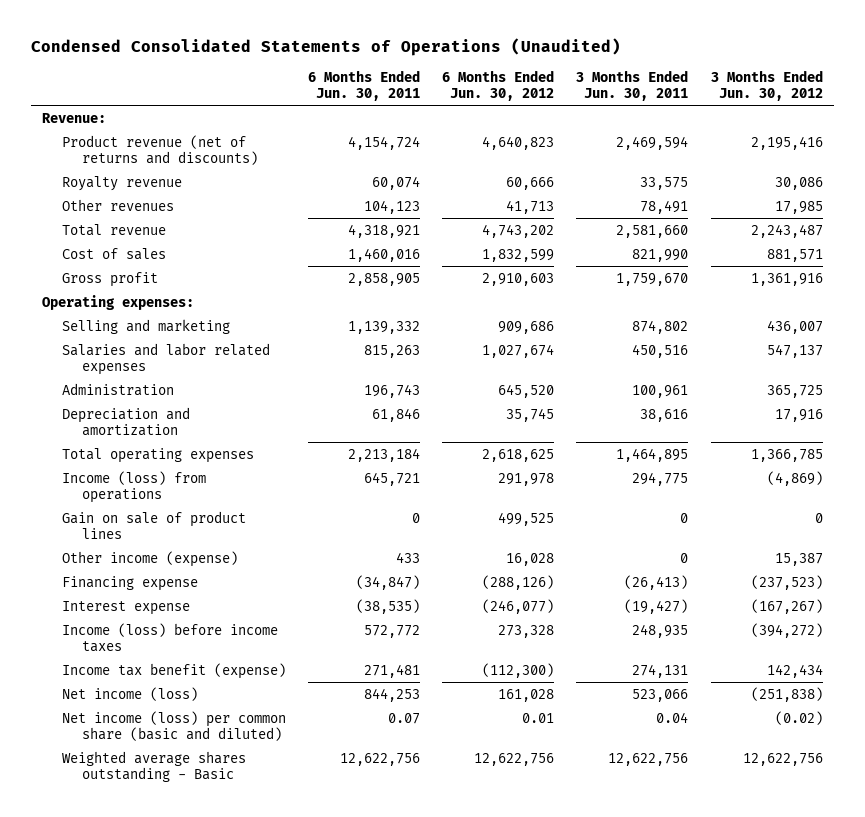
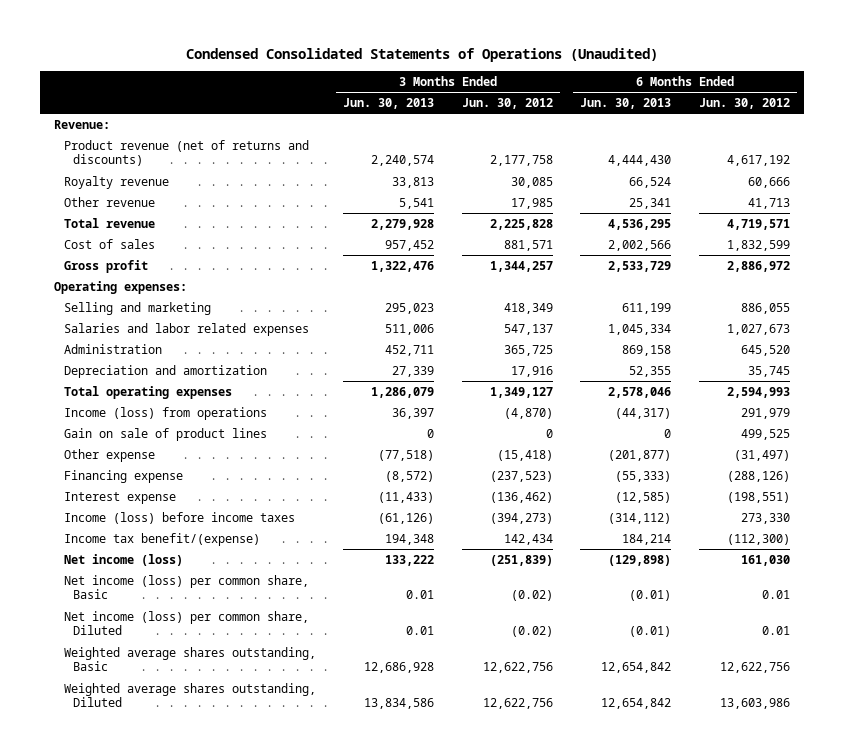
- | 6 Months Ended Jun. 30, 2011 | 6 Months Ended Jun. 30, 2012 | 3 Months Ended Jun. 30, 2011 | 3 Months Ended Jun. 30, 2012
+ | 3 Months Ended Jun. 30, 2013 | 3 Months Ended Jun. 30, 2012 | 6 Months Ended Jun. 30, 2013 | 6 Months Ended Jun. 30, 2012
- Product revenue (net of returns and discounts) | 4,154,724 | 4,640,823 | 2,469,594 | 2,195,416
- Royalty revenue | 60,074 | 60,666 | 33,575 | 30,086
- Other revenues | 104,123 | 41,713 | 78,491 | 17,985
- Total revenue | 4,318,921 | 4,743,202 | 2,581,660 | 2,243,487
+ Product revenue (net of returns and discounts) | 2,240,574 | 2,177,758 | 4,444,430 | 4,617,192
+ Royalty revenue | 33,813 | 30,085 | 66,524 | 60,666
+ Other revenue | 5,541 | 17,985 | 25,341 | 41,713
+ Total revenue | 2,279,928 | 2,225,828 | 4,536,295 | 4,719,571
- Gross profit | 2,858,905 | 2,910,603 | 1,759,670 | 1,361,916
+ Gross profit | 1,322,476 | 1,344,257 | 2,533,729 | 2,886,972
- Selling and marketing | 1,139,332 | 909,686 | 874,802 | 436,007
- Salaries and labor related expenses | 815,263 | 1,027,674 | 450,516 | 547,137
+ Selling and marketing | 295,023 | 418,349 | 611,199 | 886,055
+ Salaries and labor related expenses | 511,006 | 547,137 | 1,045,334 | 1,027,673
- Total operating expenses | 2,213,184 | 2,618,625 | 1,464,895 | 1,366,785
- Income (loss) from operations | 645,721 | 291,978 | 294,775 | (4,869)
+ Total operating expenses | 1,286,079 | 1,349,127 | 2,578,046 | 2,594,993
+ Income (loss) from operations | 36,397 | (4,870) | (44,317) | 291,979
- Other income (expense) | 433 | 16,028 | 0 | 15,387
+ Other expense | (77,518) | (15,418) | (201,877) | (31,497)
- Interest expense | (38,535) | (246,077) | (19,427) | (167,267)
- Income (loss) before income taxes | 572,772 | 273,328 | 248,935 | (394,272)
- Income tax benefit (expense) | 271,481 | (112,300) | 274,131 | 142,434
- Net income (loss) | 844,253 | 161,028 | 523,066 | (251,838)
- Net income (loss) per common share (basic and diluted) | 0.07 | 0.01 | 0.04 | (0.02)
- Weighted average shares outstanding - Basic | 12,622,756 | 12,622,756 | 12,622,756 | 12,622,756
+ Interest expense | (11,433) | (136,462) | (12,585) | (198,551)
+ Income (loss) before income taxes | (61,126) | (394,273) | (314,112) | 273,330
+ Income tax benefit/(expense) | 194,348 | 142,434 | 184,214 | (112,300)
+ Net income (loss) | 133,222 | (251,839) | (129,898) | 161,030
+ Net income (loss) per common share, Basic | 0.01 | (0.02) | (0.01) | 0.01
+ Net income (loss) per common share, Diluted | 0.01 | (0.02) | (0.01) | 0.01
+ Weighted average shares outstanding, Basic | 12,686,928 | 12,622,756 | 12,654,842 | 12,622,756
+ Weighted average shares outstanding, Diluted | 13,834,586 | 12,622,756 | 12,654,842 | 13,603,986

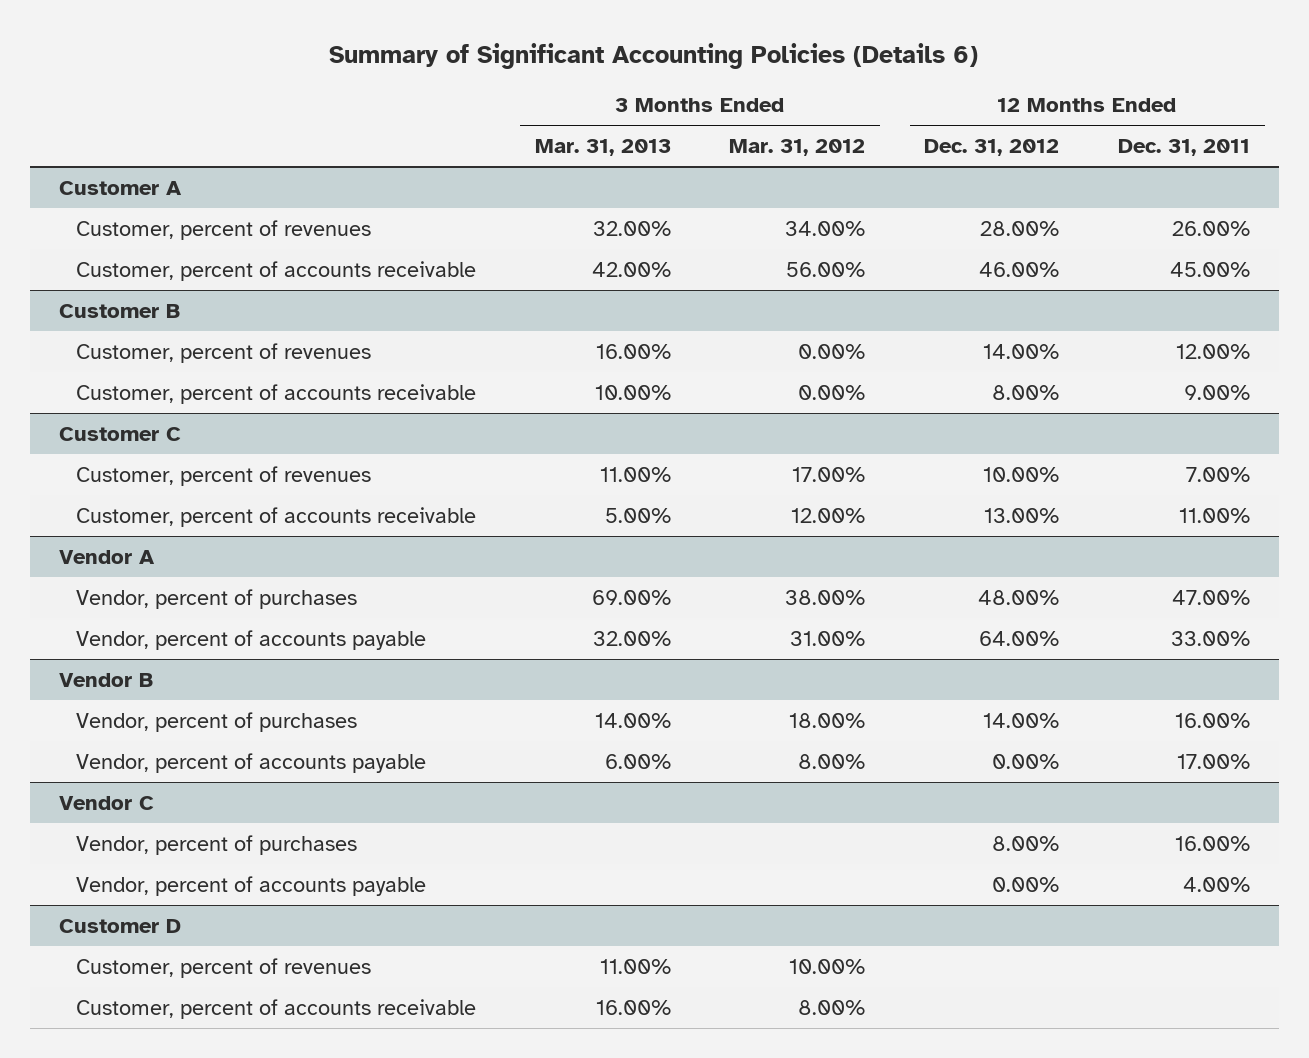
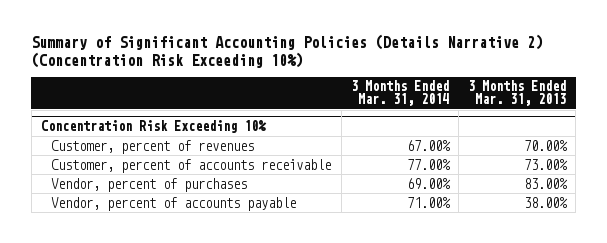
- Summary of Significant Accounting Policies (Details 6)
+ Summary of Significant Accounting Policies (Details Narrative 2) (Concentration Risk Exceeding 10%)
- | 3 Months Ended Mar. 31, 2013 | 3 Months Ended Mar. 31, 2012 | 12 Months Ended Dec. 31, 2012 | 12 Months Ended Dec. 31, 2011
+ | 3 Months Ended Mar. 31, 2014 | 3 Months Ended Mar. 31, 2013
- Customer A
- Customer, percent of revenues | 32.00% | 34.00% | 28.00% | 26.00%
- Customer, percent of accounts receivable | 42.00% | 56.00% | 46.00% | 45.00%
- Customer B
- Customer, percent of revenues | 16.00% | 0.00% | 14.00% | 12.00%
- Customer, percent of accounts receivable | 10.00% | 0.00% | 8.00% | 9.00%
- Customer C
- Customer, percent of revenues | 11.00% | 17.00% | 10.00% | 7.00%
- Customer, percent of accounts receivable | 5.00% | 12.00% | 13.00% | 11.00%
- Vendor A
- Vendor, percent of purchases | 69.00% | 38.00% | 48.00% | 47.00%
- Vendor, percent of accounts payable | 32.00% | 31.00% | 64.00% | 33.00%
- Vendor B
- Vendor, percent of purchases | 14.00% | 18.00% | 14.00% | 16.00%
- Vendor, percent of accounts payable | 6.00% | 8.00% | 0.00% | 17.00%
- Vendor C
- Vendor, percent of purchases | | | 8.00% | 16.00%
- Vendor, percent of accounts payable | | | 0.00% | 4.00%
- Customer D
- Customer, percent of revenues | 11.00% | 10.00% | |
- Customer, percent of accounts receivable | 16.00% | 8.00% | |
+ Concentration Risk Exceeding 10%
+ Customer, percent of revenues | 67.00% | 70.00%
+ Customer, percent of accounts receivable | 77.00% | 73.00%
+ Vendor, percent of purchases | 69.00% | 83.00%
+ Vendor, percent of accounts payable | 71.00% | 38.00%

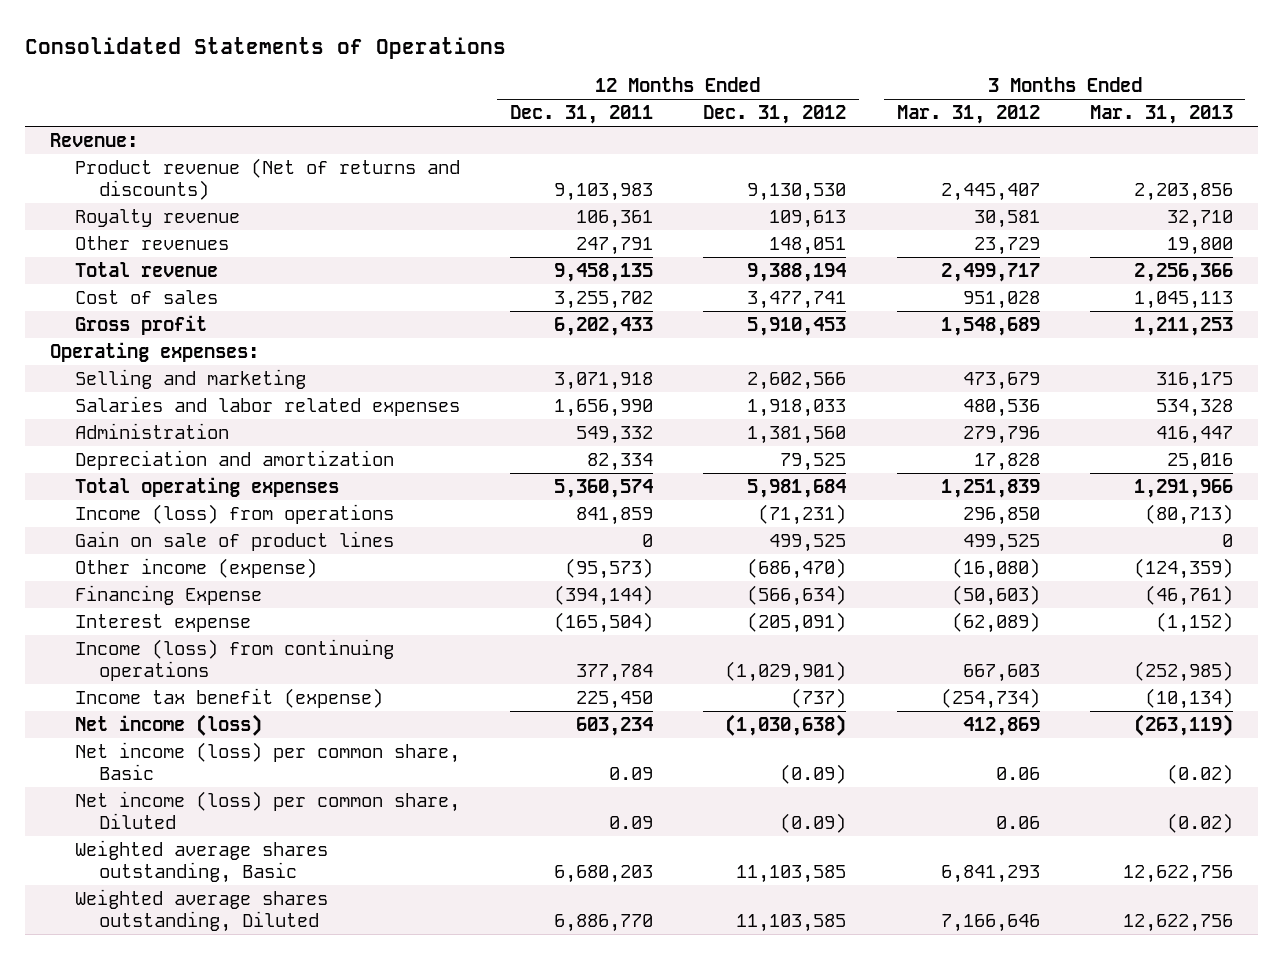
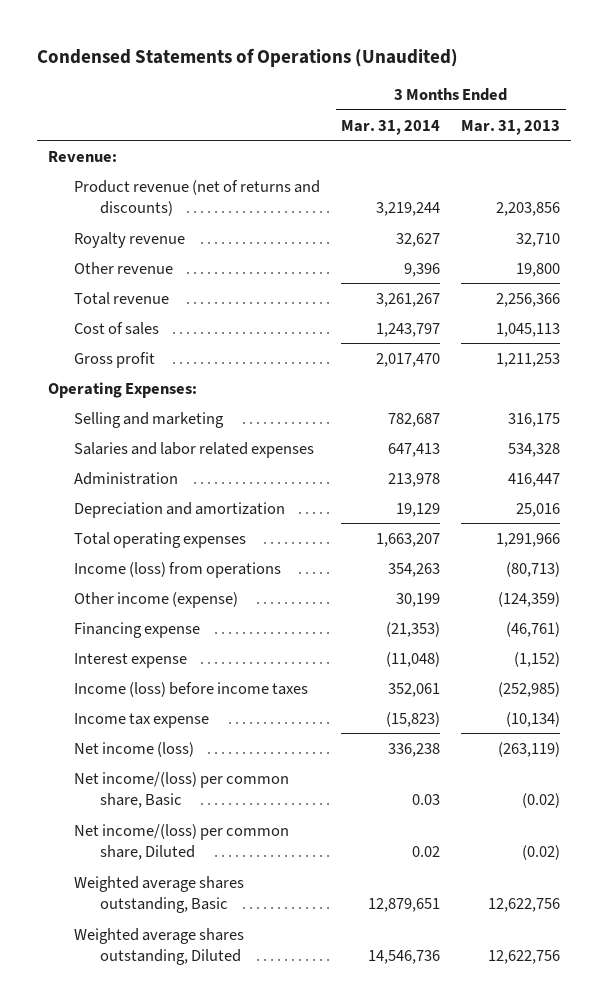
- Consolidated Statements of Operations
+ Condensed Statements of Operations (Unaudited)
- | 12 Months Ended Dec. 31, 2011 | 12 Months Ended Dec. 31, 2012 | 3 Months Ended Mar. 31, 2012 | 3 Months Ended Mar. 31, 2013
+ | 3 Months Ended Mar. 31, 2014 | 3 Months Ended Mar. 31, 2013
- Product revenue (Net of returns and discounts) | 9,103,983 | 9,130,530 | 2,445,407 | 2,203,856
+ Product revenue (net of returns and discounts) | 3,219,244 | 2,203,856
- Other revenues | 247,791 | 148,051 | 23,729 | 19,800
+ Other revenue | 9,396 | 19,800
- Operating expenses:
+ Operating Expenses:
- Gain on sale of product lines | 0 | 499,525 | 499,525 | 0
- Financing Expense | (394,144) | (566,634) | (50,603) | (46,761)
+ Financing expense | (21,353) | (46,761)
- Income (loss) from continuing operations | 377,784 | (1,029,901) | 667,603 | (252,985)
- Income tax benefit (expense) | 225,450 | (737) | (254,734) | (10,134)
+ Income (loss) before income taxes | 352,061 | (252,985)
+ Income tax expense | (15,823) | (10,134)
- Net income (loss) per common share, Basic | 0.09 | (0.09) | 0.06 | (0.02)
- Net income (loss) per common share, Diluted | 0.09 | (0.09) | 0.06 | (0.02)
+ Net income/(loss) per common share, Basic | 0.03 | (0.02)
+ Net income/(loss) per common share, Diluted | 0.02 | (0.02)

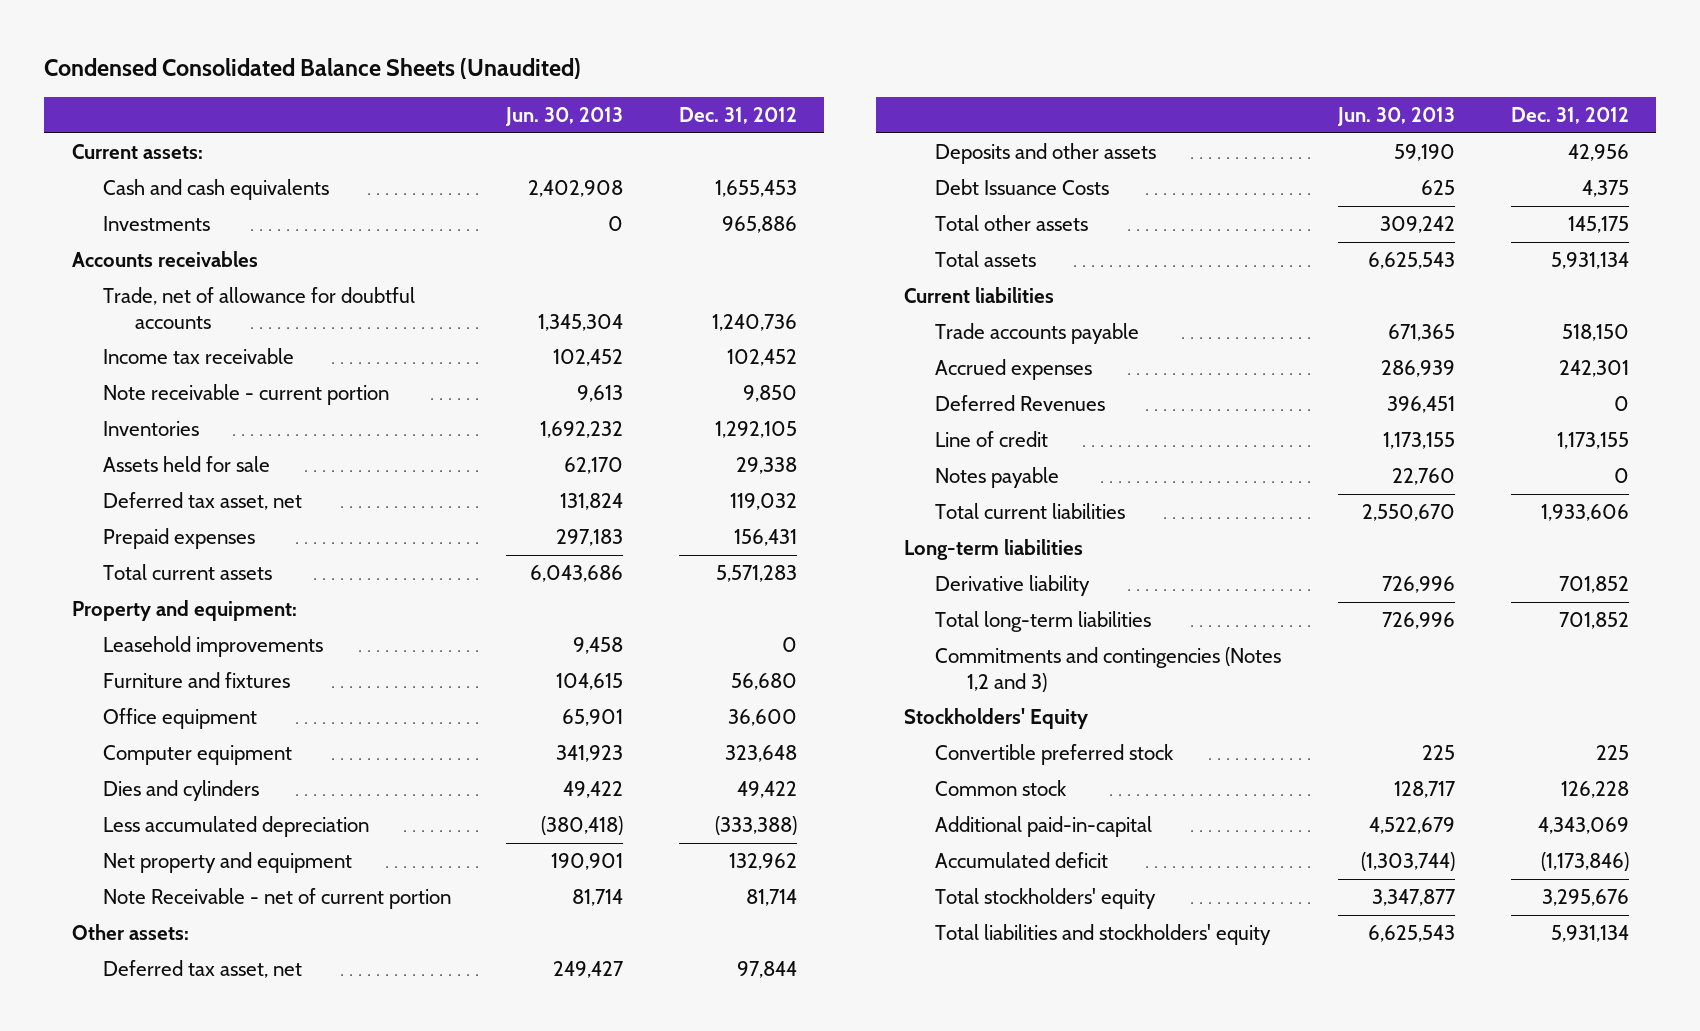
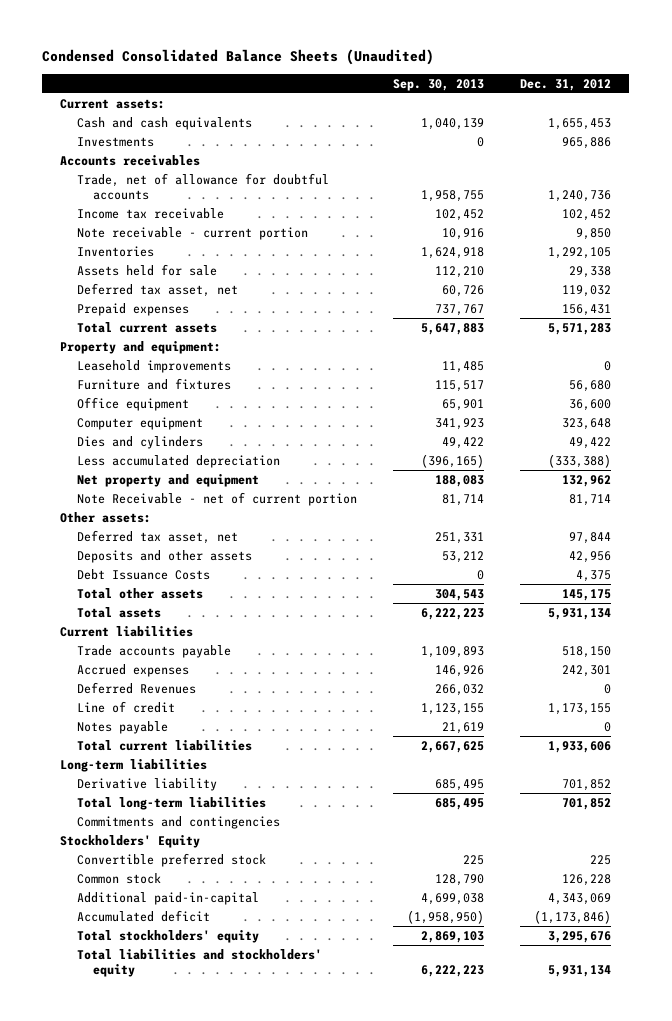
- | Jun. 30, 2013 | Dec. 31, 2012
+ | Sep. 30, 2013 | Dec. 31, 2012
- Commitments and contingencies (Notes 1,2 and 3)
+ Commitments and contingencies

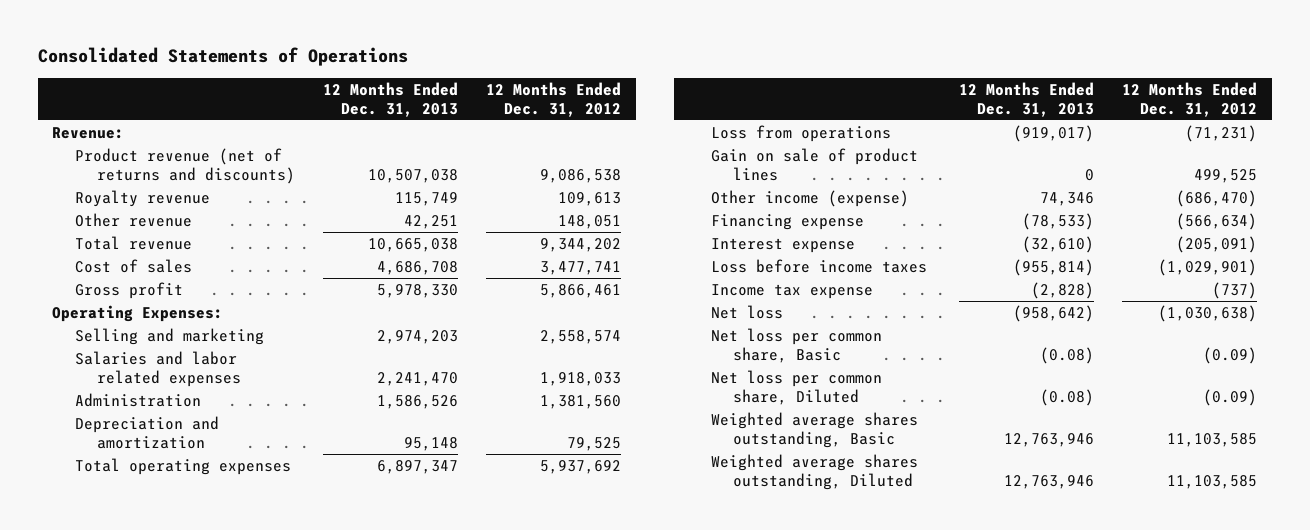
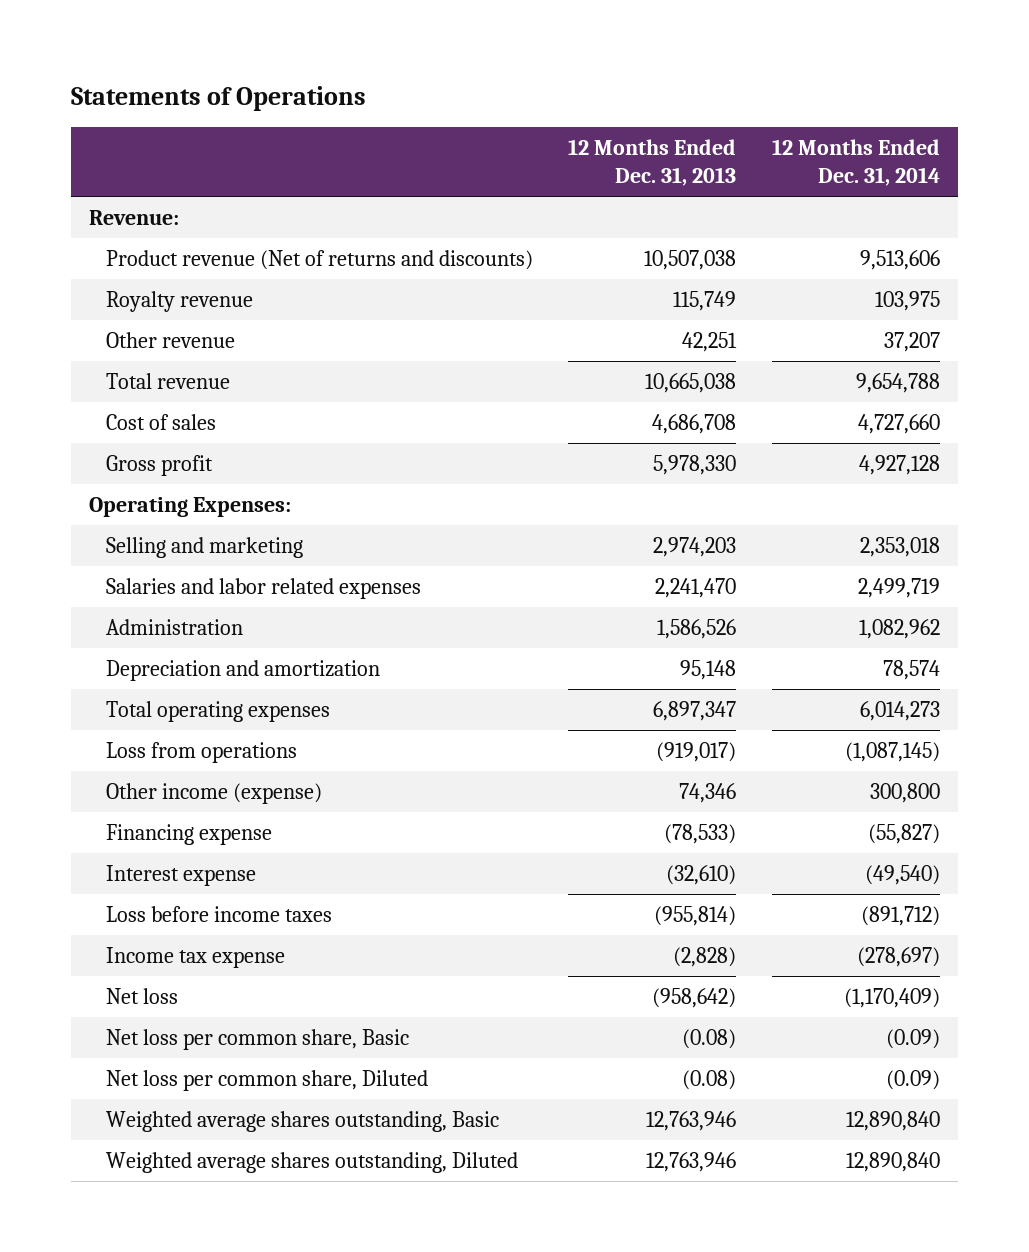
- Consolidated Statements of Operations
+ Statements of Operations
- | 12 Months Ended Dec. 31, 2013 | 12 Months Ended Dec. 31, 2012
+ | 12 Months Ended Dec. 31, 2013 | 12 Months Ended Dec. 31, 2014
- Product revenue (net of returns and discounts) | 10,507,038 | 9,086,538
+ Product revenue (Net of returns and discounts) | 10,507,038 | 9,513,606
- Gain on sale of product lines | 0 | 499,525

